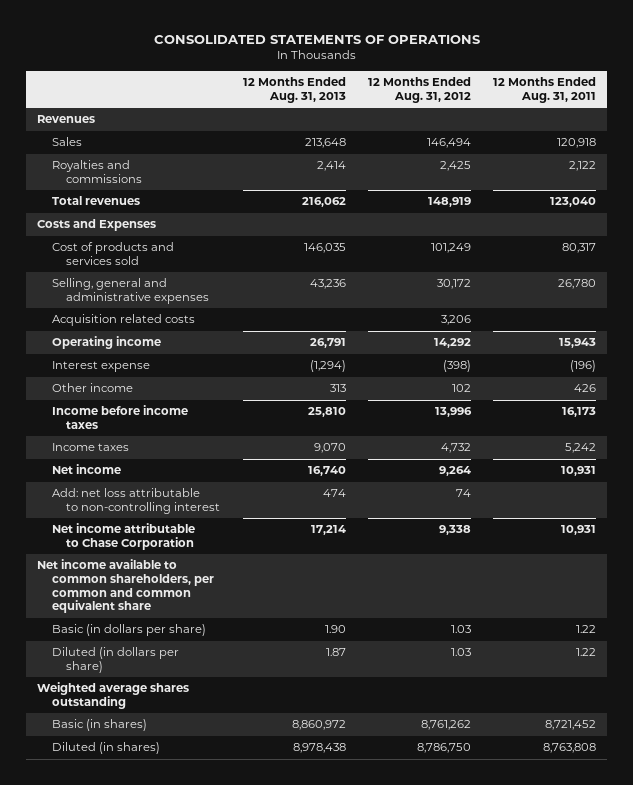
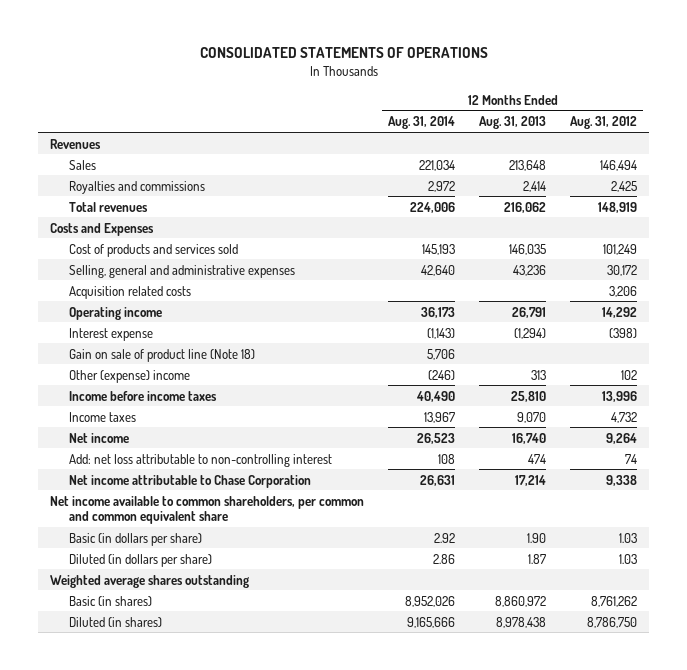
- | 12 Months Ended Aug. 31, 2013 | 12 Months Ended Aug. 31, 2012 | 12 Months Ended Aug. 31, 2011
+ | 12 Months Ended Aug. 31, 2014 | 12 Months Ended Aug. 31, 2013 | 12 Months Ended Aug. 31, 2012
- Other income | 313 | 102 | 426
+ Gain on sale of product line (Note 18) | 5,706 | |
+ Other (expense) income | (246) | 313 | 102

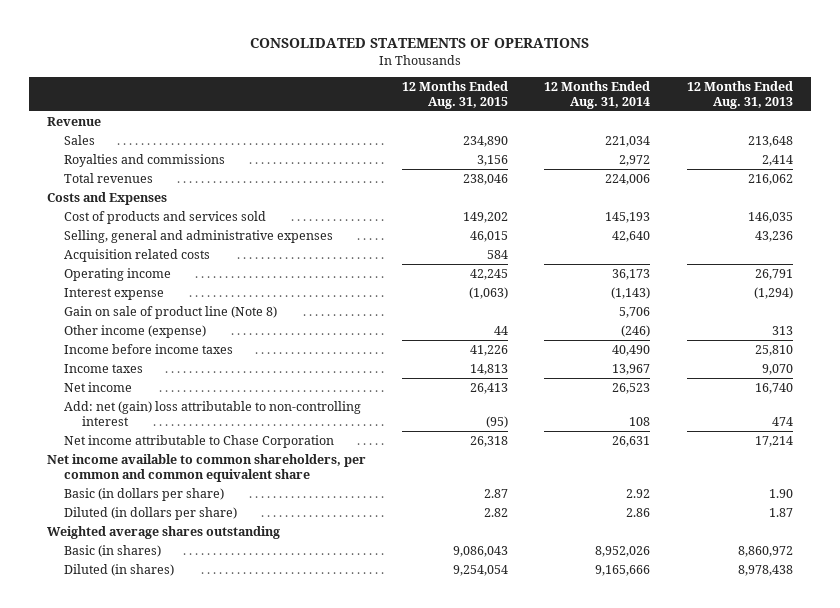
- | 12 Months Ended Aug. 31, 2014 | 12 Months Ended Aug. 31, 2013 | 12 Months Ended Aug. 31, 2012
+ | 12 Months Ended Aug. 31, 2015 | 12 Months Ended Aug. 31, 2014 | 12 Months Ended Aug. 31, 2013
- Revenues
+ Revenue
- Gain on sale of product line (Note 18) | 5,706 | |
- Other (expense) income | (246) | 313 | 102
+ Gain on sale of product line (Note 8) | | 5,706 |
+ Other income (expense) | 44 | (246) | 313
- Add: net loss attributable to non-controlling interest | 108 | 474 | 74
+ Add: net (gain) loss attributable to non-controlling interest | (95) | 108 | 474

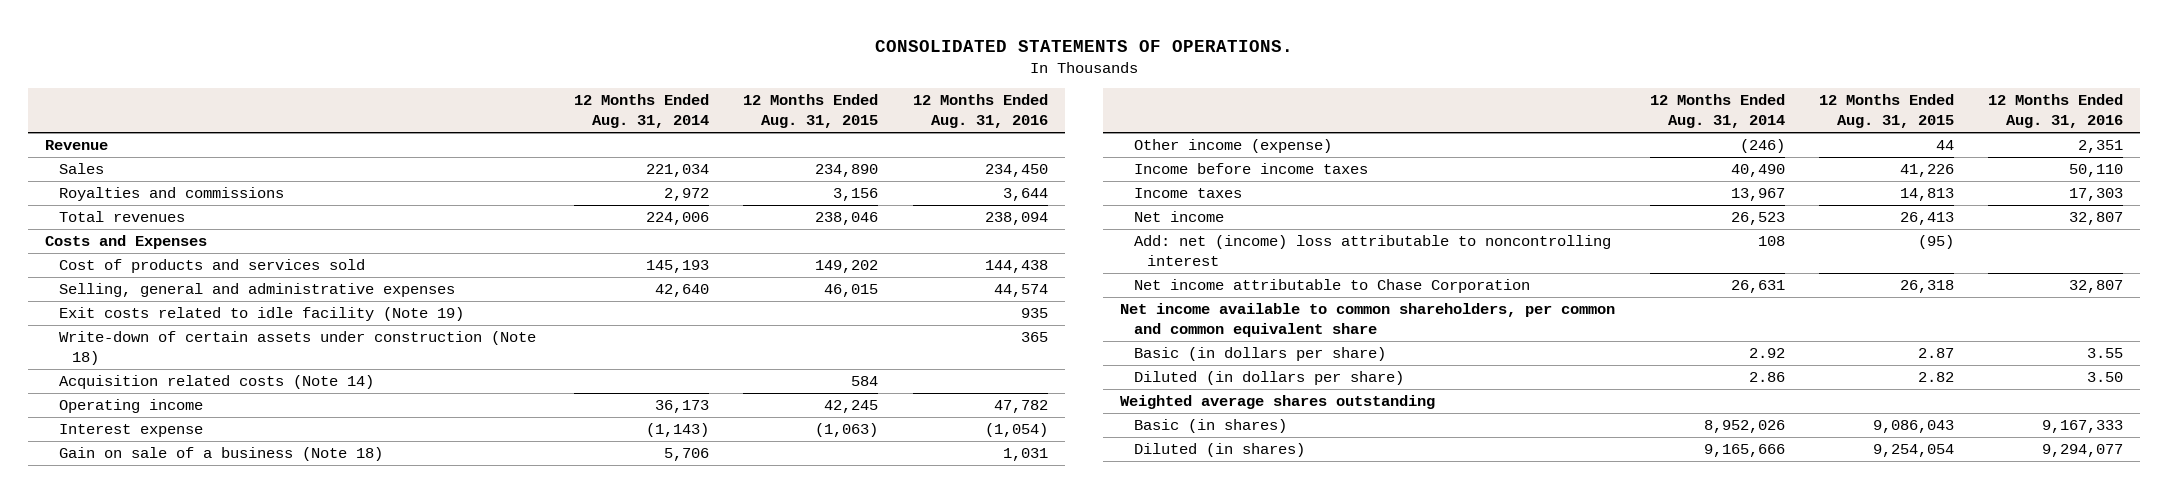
- CONSOLIDATED STATEMENTS OF OPERATIONS
+ CONSOLIDATED STATEMENTS OF OPERATIONS.
- | 12 Months Ended Aug. 31, 2015 | 12 Months Ended Aug. 31, 2014 | 12 Months Ended Aug. 31, 2013
+ | 12 Months Ended Aug. 31, 2014 | 12 Months Ended Aug. 31, 2015 | 12 Months Ended Aug. 31, 2016
- Acquisition related costs | 584 | |
+ Exit costs related to idle facility (Note 19) | | | 935
+ Write-down of certain assets under construction (Note 18) | | | 365
+ Acquisition related costs (Note 14) | | 584 |
- Gain on sale of product line (Note 8) | | 5,706 |
+ Gain on sale of a business (Note 18) | 5,706 | | 1,031
- Add: net (gain) loss attributable to non-controlling interest | (95) | 108 | 474
+ Add: net (income) loss attributable to noncontrolling interest | 108 | (95) |

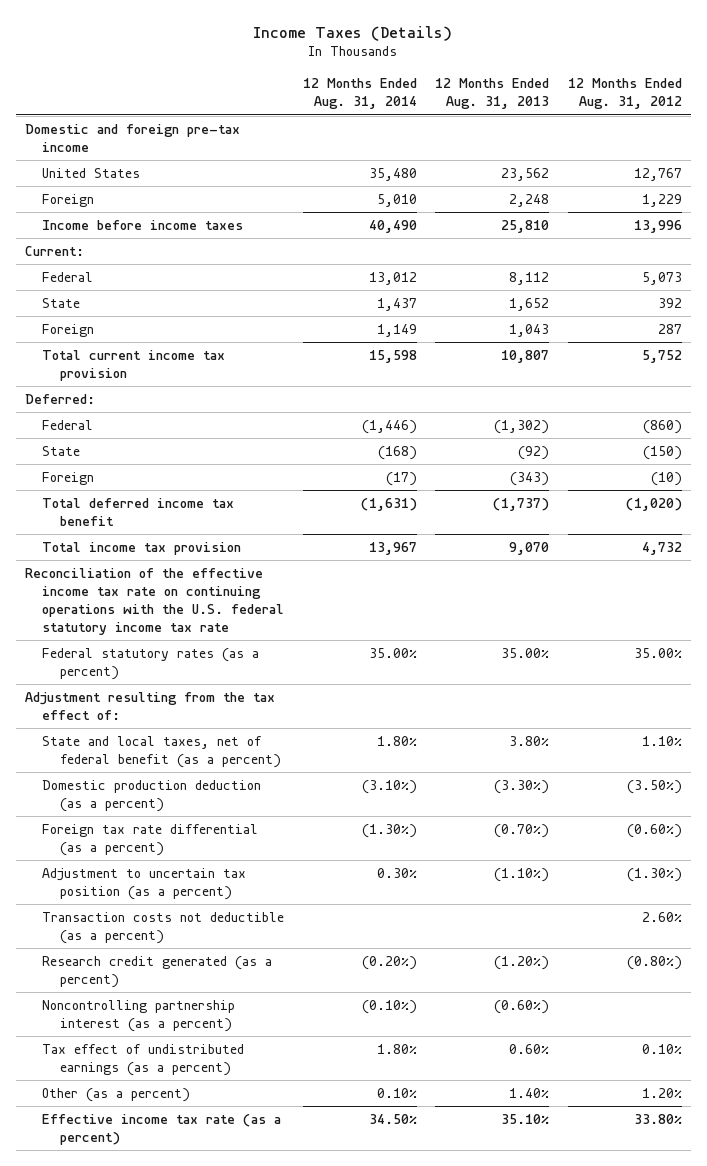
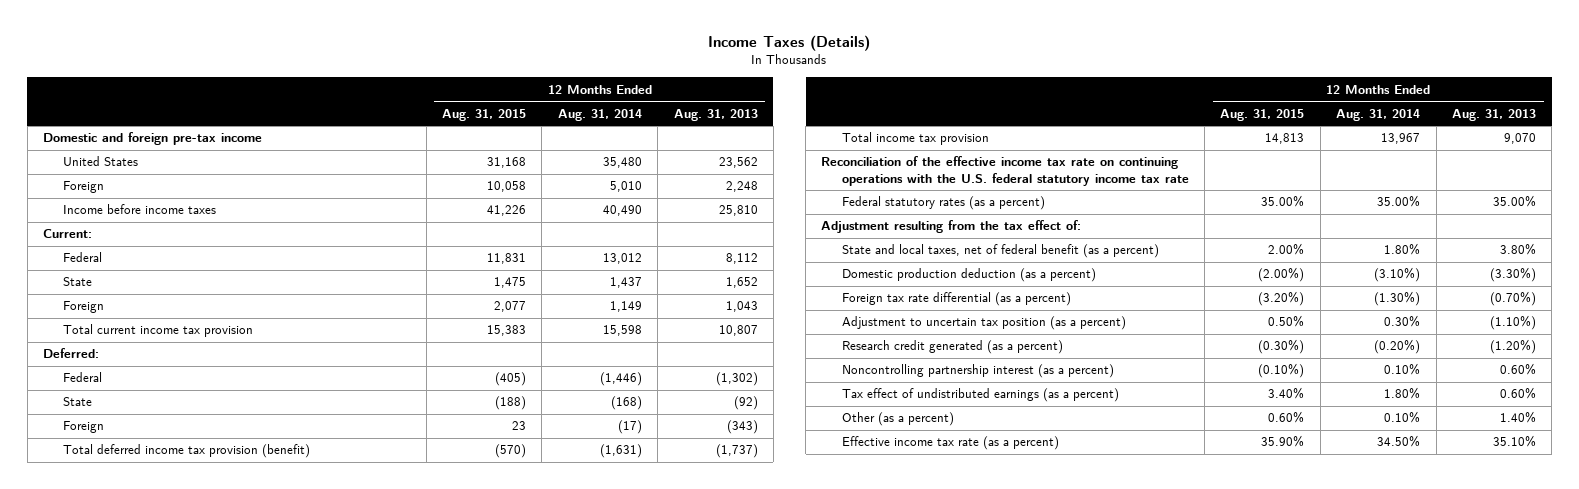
- | 12 Months Ended Aug. 31, 2014 | 12 Months Ended Aug. 31, 2013 | 12 Months Ended Aug. 31, 2012
+ | 12 Months Ended Aug. 31, 2015 | 12 Months Ended Aug. 31, 2014 | 12 Months Ended Aug. 31, 2013
- Total deferred income tax benefit | (1,631) | (1,737) | (1,020)
+ Total deferred income tax provision (benefit) | (570) | (1,631) | (1,737)
- Transaction costs not deductible (as a percent) | | | 2.60%
- Noncontrolling partnership interest (as a percent) | (0.10%) | (0.60%) |
+ Noncontrolling partnership interest (as a percent) | (0.10%) | 0.10% | 0.60%

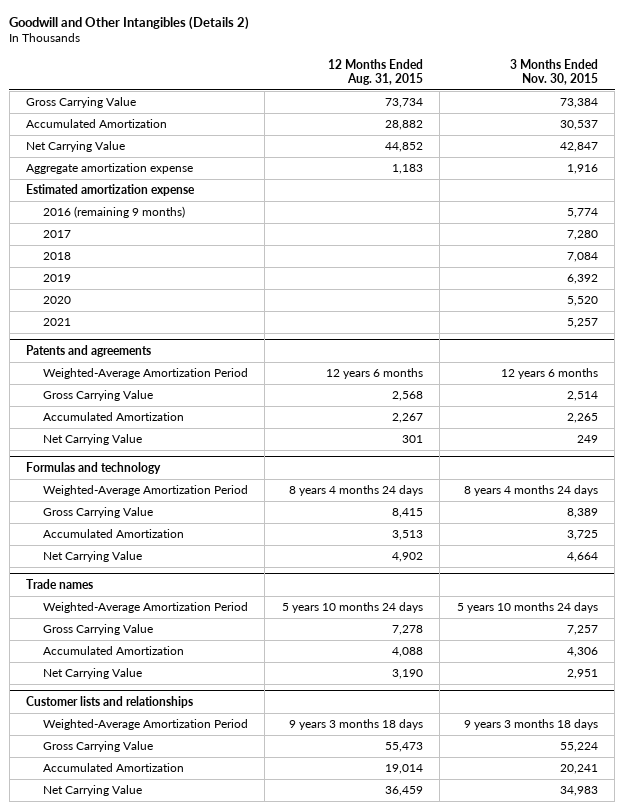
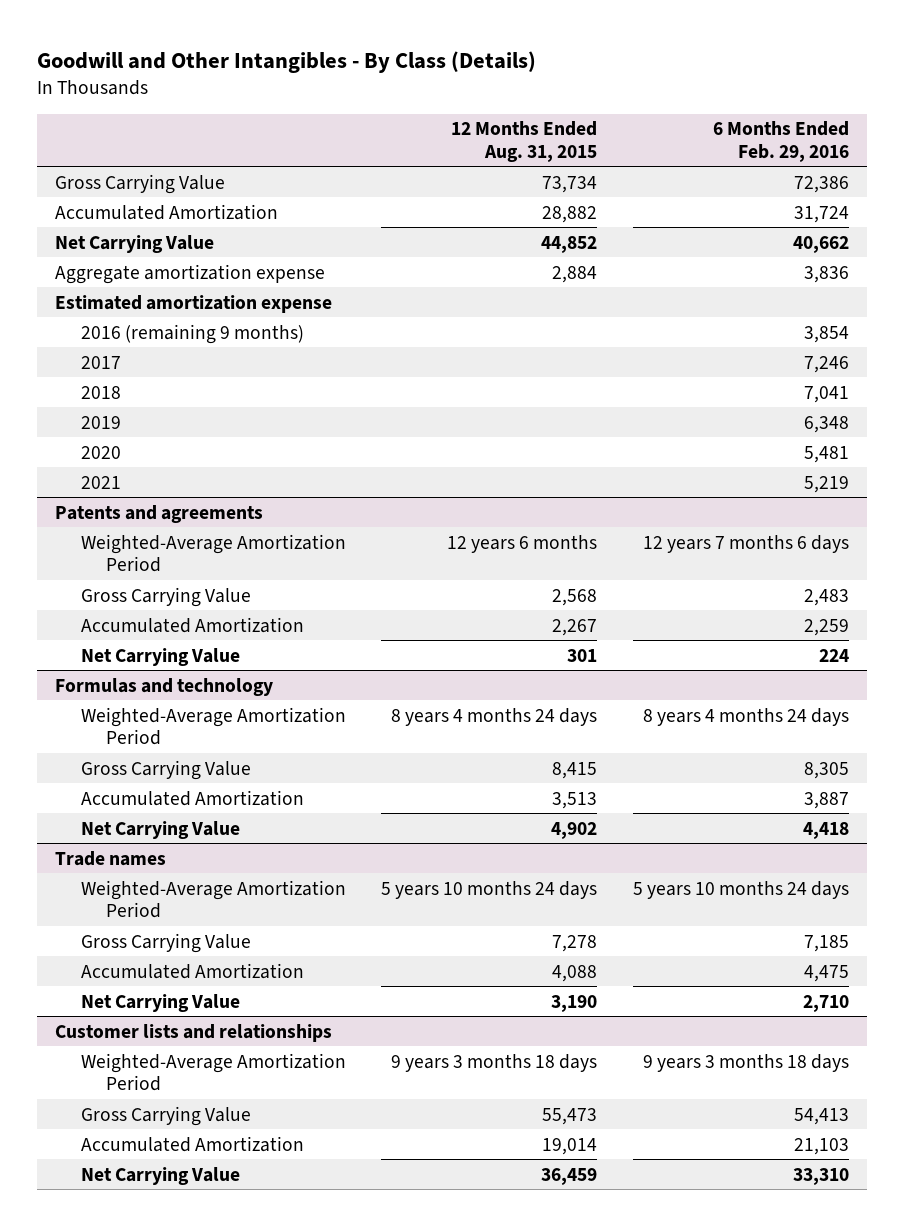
- Goodwill and Other Intangibles (Details 2)
+ Goodwill and Other Intangibles - By Class (Details)
- | 12 Months Ended Aug. 31, 2015 | 3 Months Ended Nov. 30, 2015
+ | 12 Months Ended Aug. 31, 2015 | 6 Months Ended Feb. 29, 2016
- Aggregate amortization expense | 1,183 | 1,916
+ Aggregate amortization expense | 2,884 | 3,836

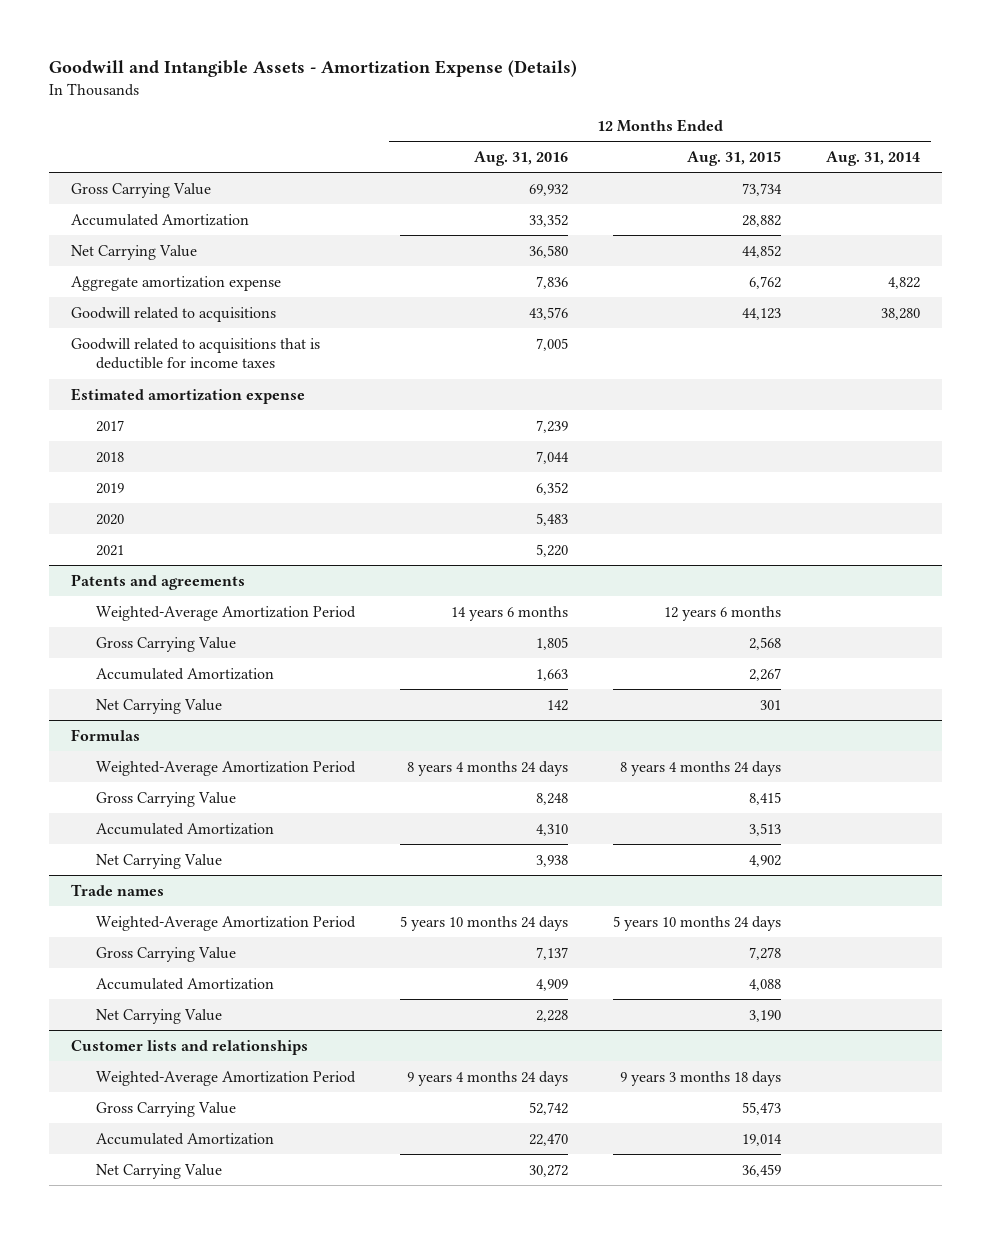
- Goodwill and Other Intangibles - By Class (Details)
+ Goodwill and Intangible Assets - Amortization Expense (Details)
- | 12 Months Ended Aug. 31, 2015 | 6 Months Ended Feb. 29, 2016
+ | 12 Months Ended Aug. 31, 2016 | 12 Months Ended Aug. 31, 2015 | 12 Months Ended Aug. 31, 2014
- Aggregate amortization expense | 2,884 | 3,836
+ Aggregate amortization expense | 7,836 | 6,762 | 4,822
+ Goodwill related to acquisitions | 43,576 | 44,123 | 38,280
+ Goodwill related to acquisitions that is deductible for income taxes | 7,005 | |
- 2016 (remaining 9 months) | | 3,854
- Formulas and technology
+ Formulas

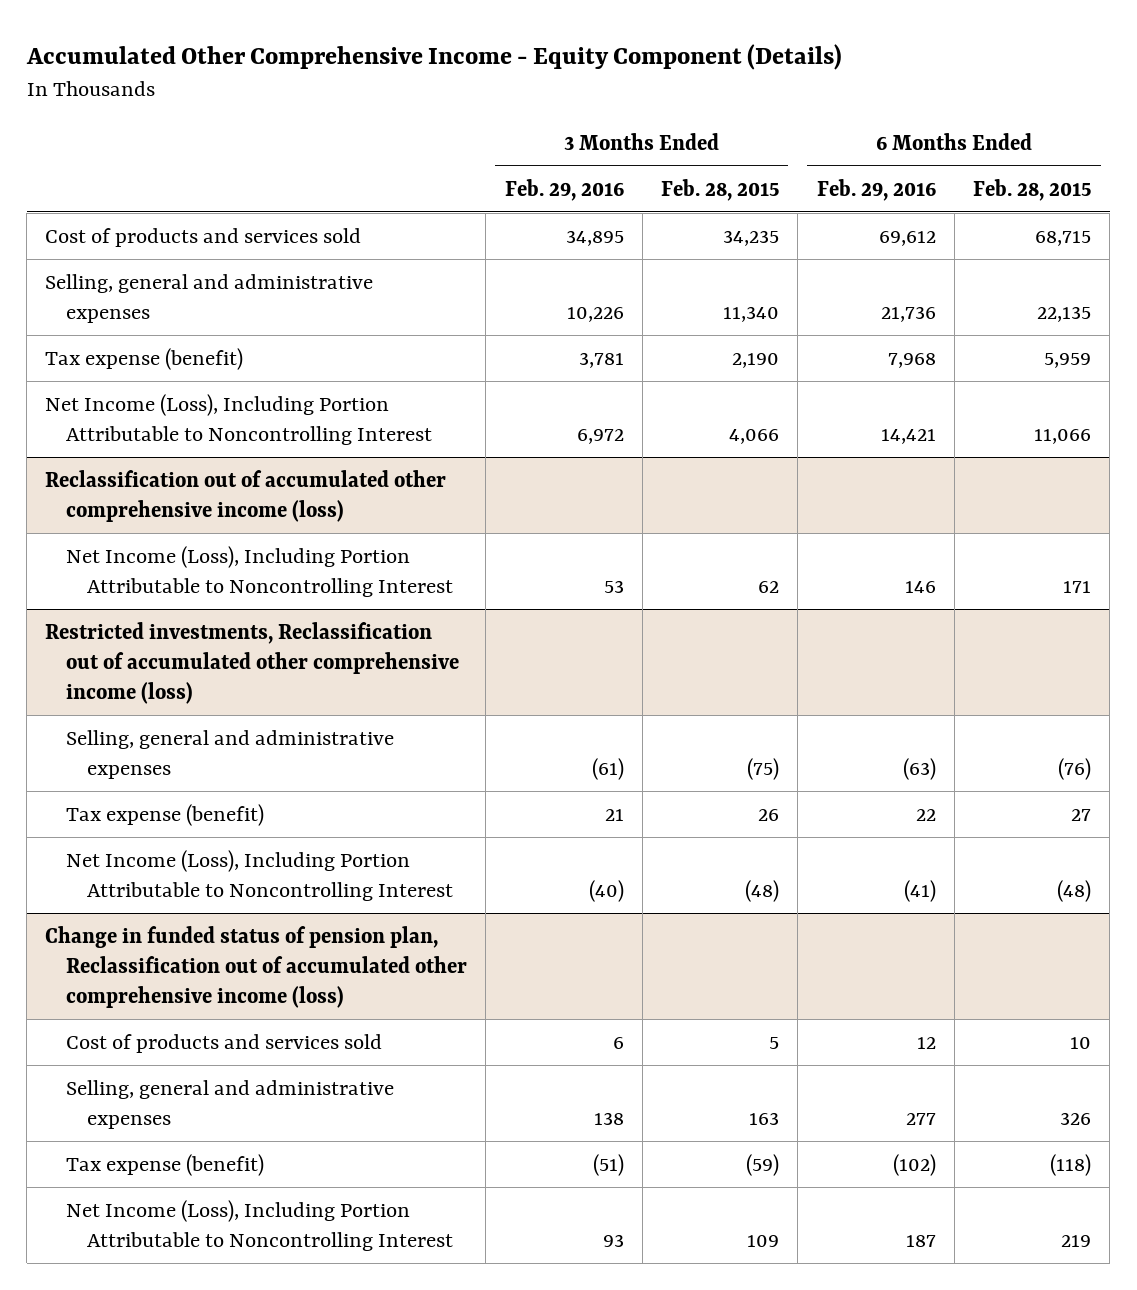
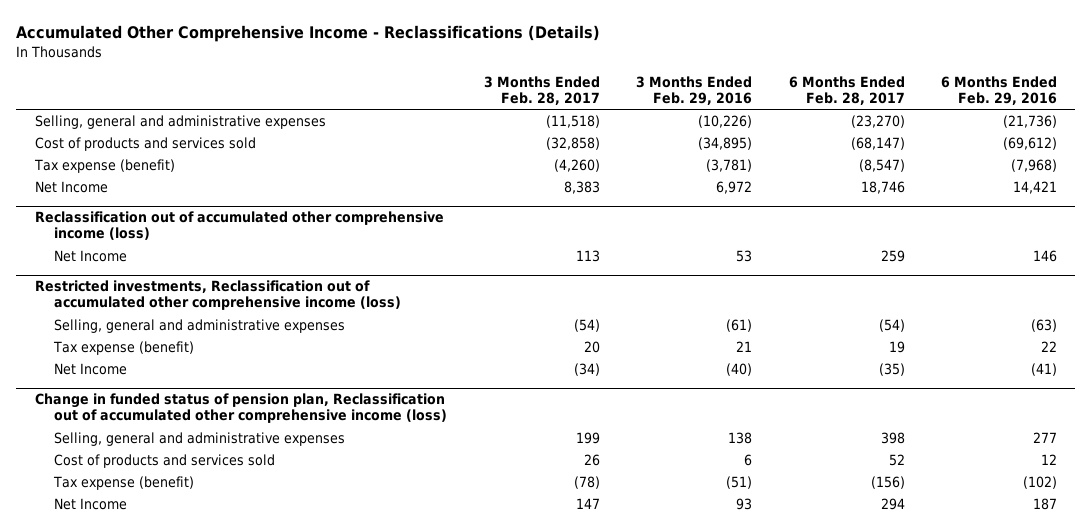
- Accumulated Other Comprehensive Income - Equity Component (Details)
+ Accumulated Other Comprehensive Income - Reclassifications (Details)
- | 3 Months Ended Feb. 29, 2016 | 3 Months Ended Feb. 28, 2015 | 6 Months Ended Feb. 29, 2016 | 6 Months Ended Feb. 28, 2015
+ | 3 Months Ended Feb. 28, 2017 | 3 Months Ended Feb. 29, 2016 | 6 Months Ended Feb. 28, 2017 | 6 Months Ended Feb. 29, 2016
- Cost of products and services sold | 34,895 | 34,235 | 69,612 | 68,715
- Selling, general and administrative expenses | 10,226 | 11,340 | 21,736 | 22,135
- Tax expense (benefit) | 3,781 | 2,190 | 7,968 | 5,959
- Net Income (Loss), Including Portion Attributable to Noncontrolling Interest | 6,972 | 4,066 | 14,421 | 11,066
+ Selling, general and administrative expenses | (11,518) | (10,226) | (23,270) | (21,736)
+ Cost of products and services sold | (32,858) | (34,895) | (68,147) | (69,612)
+ Tax expense (benefit) | (4,260) | (3,781) | (8,547) | (7,968)
+ Net Income | 8,383 | 6,972 | 18,746 | 14,421
@ Reclassification out of accumulated other comprehensive income (loss)
- Net Income (Loss), Including Portion Attributable to Noncontrolling Interest | 53 | 62 | 146 | 171
+ Net Income | 113 | 53 | 259 | 146
@ Restricted investments, Reclassification out of accumulated other comprehensive income (loss)
- Net Income (Loss), Including Portion Attributable to Noncontrolling Interest | (40) | (48) | (41) | (48)
+ Net Income | (34) | (40) | (35) | (41)
@ Change in funded status of pension plan, Reclassification out of accumulated other comprehensive income (loss)
moved down: Cost of products and services sold | 26 | 6 | 52 | 12
- Net Income (Loss), Including Portion Attributable to Noncontrolling Interest | 93 | 109 | 187 | 219
+ Net Income | 147 | 93 | 294 | 187

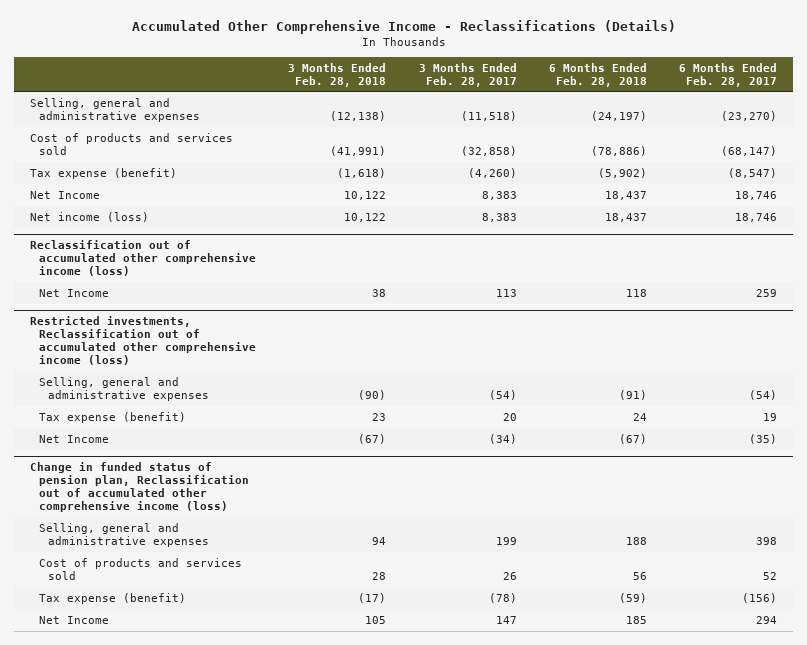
- | 3 Months Ended Feb. 28, 2017 | 3 Months Ended Feb. 29, 2016 | 6 Months Ended Feb. 28, 2017 | 6 Months Ended Feb. 29, 2016
+ | 3 Months Ended Feb. 28, 2018 | 3 Months Ended Feb. 28, 2017 | 6 Months Ended Feb. 28, 2018 | 6 Months Ended Feb. 28, 2017
+ Net income (loss) | 10,122 | 8,383 | 18,437 | 18,746

